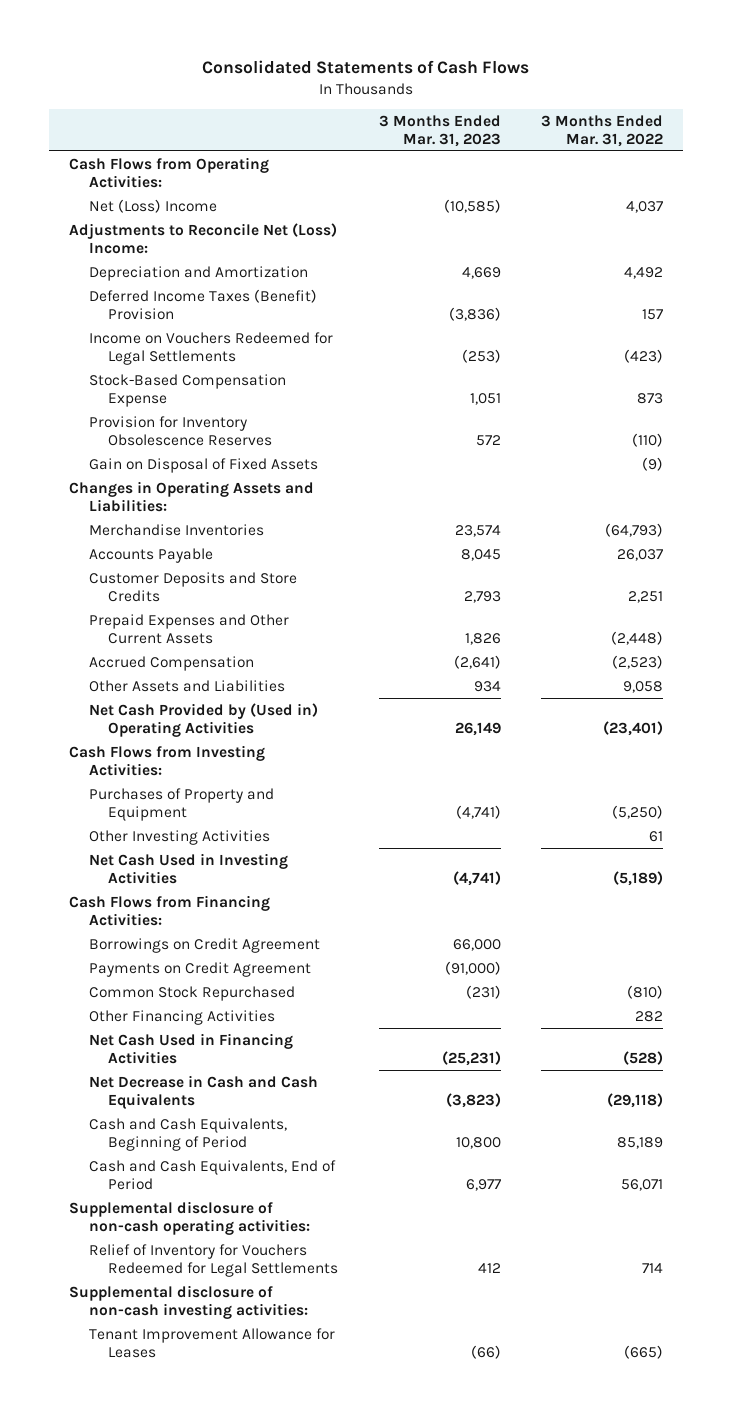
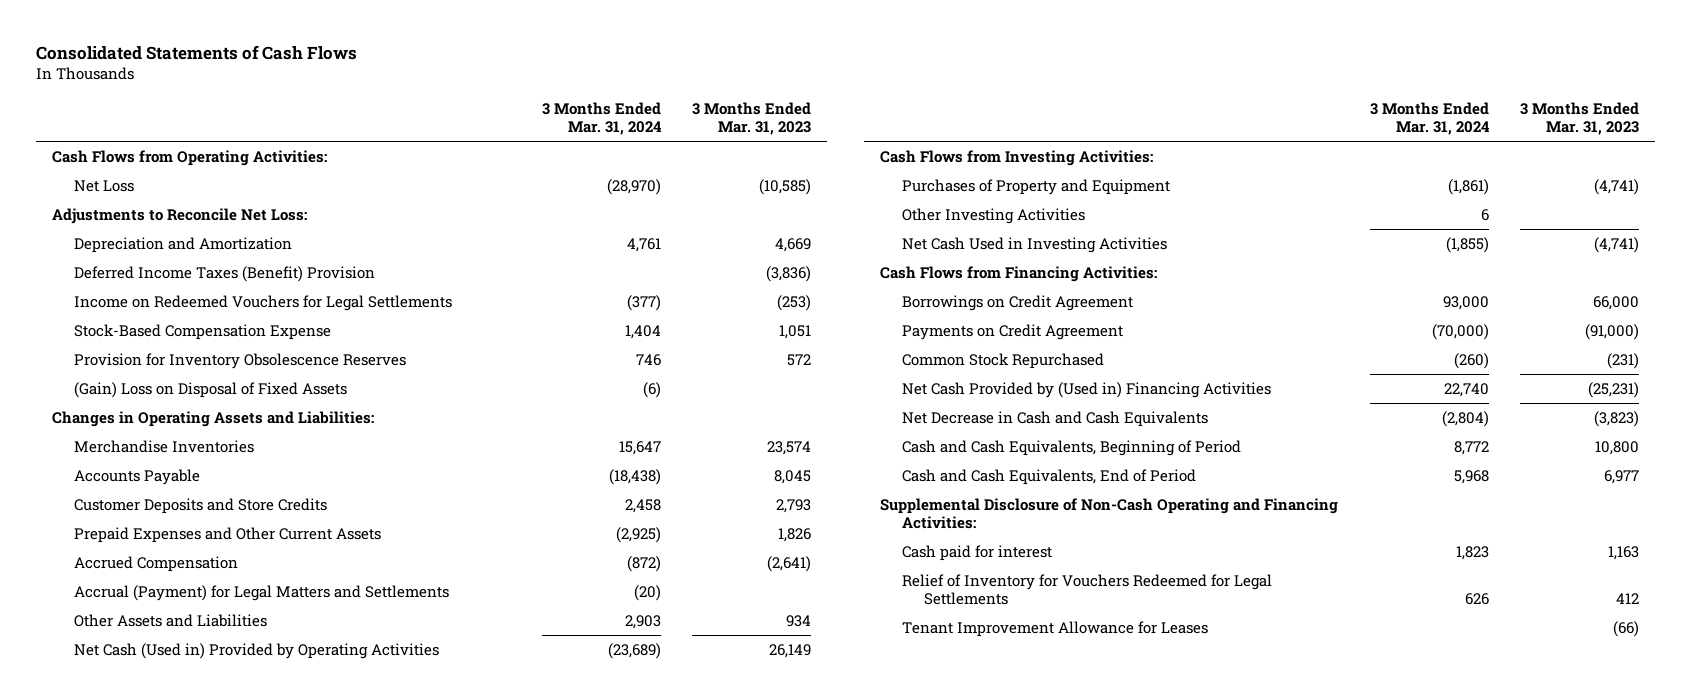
- | 3 Months Ended Mar. 31, 2023 | 3 Months Ended Mar. 31, 2022
+ | 3 Months Ended Mar. 31, 2024 | 3 Months Ended Mar. 31, 2023
- Net (Loss) Income | (10,585) | 4,037
- Adjustments to Reconcile Net (Loss) Income:
+ Net Loss | (28,970) | (10,585)
+ Adjustments to Reconcile Net Loss:
- Income on Vouchers Redeemed for Legal Settlements | (253) | (423)
+ Income on Redeemed Vouchers for Legal Settlements | (377) | (253)
- Gain on Disposal of Fixed Assets | | (9)
+ (Gain) Loss on Disposal of Fixed Assets | (6) |
+ Accrual (Payment) for Legal Matters and Settlements | (20) |
- Net Cash Provided by (Used in) Operating Activities | 26,149 | (23,401)
+ Net Cash (Used in) Provided by Operating Activities | (23,689) | 26,149
- Other Financing Activities | | 282
- Net Cash Used in Financing Activities | (25,231) | (528)
+ Net Cash Provided by (Used in) Financing Activities | 22,740 | (25,231)
- Supplemental disclosure of non-cash operating activities:
+ Supplemental Disclosure of Non-Cash Operating and Financing Activities:
+ Cash paid for interest | 1,823 | 1,163
- Supplemental disclosure of non-cash investing activities:

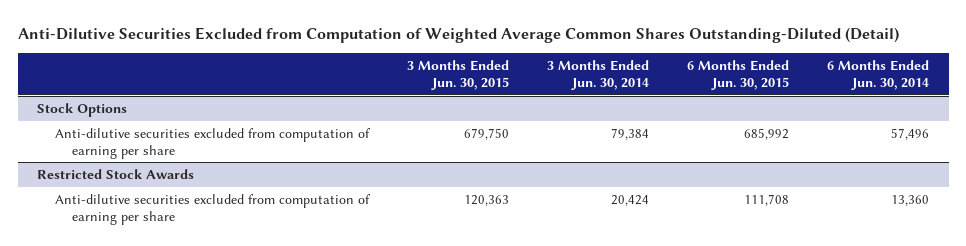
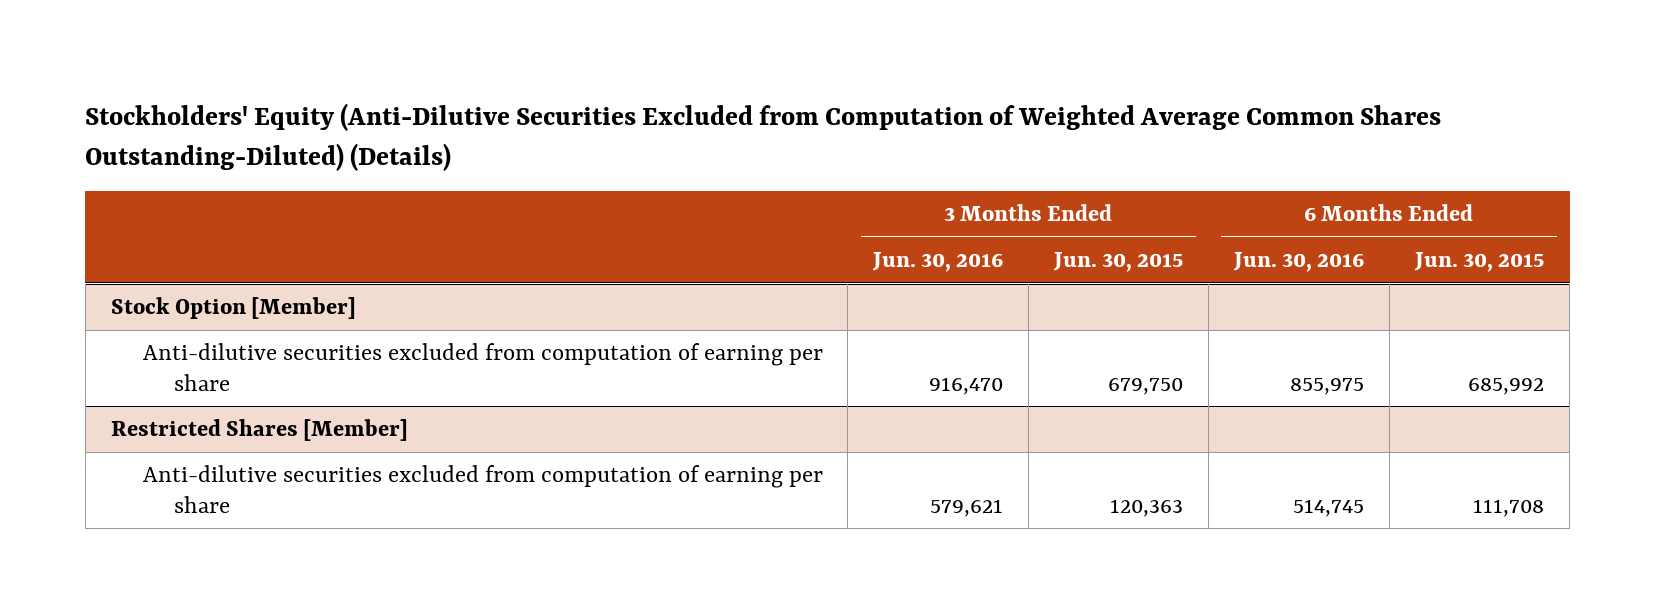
- Anti-Dilutive Securities Excluded from Computation of Weighted Average Common Shares Outstanding-Diluted (Detail)
+ Stockholders' Equity (Anti-Dilutive Securities Excluded from Computation of Weighted Average Common Shares Outstanding-Diluted) (Details)
- | 3 Months Ended Jun. 30, 2015 | 3 Months Ended Jun. 30, 2014 | 6 Months Ended Jun. 30, 2015 | 6 Months Ended Jun. 30, 2014
+ | 3 Months Ended Jun. 30, 2016 | 3 Months Ended Jun. 30, 2015 | 6 Months Ended Jun. 30, 2016 | 6 Months Ended Jun. 30, 2015
- Stock Options
+ Stock Option [Member]
- Restricted Stock Awards
+ Restricted Shares [Member]

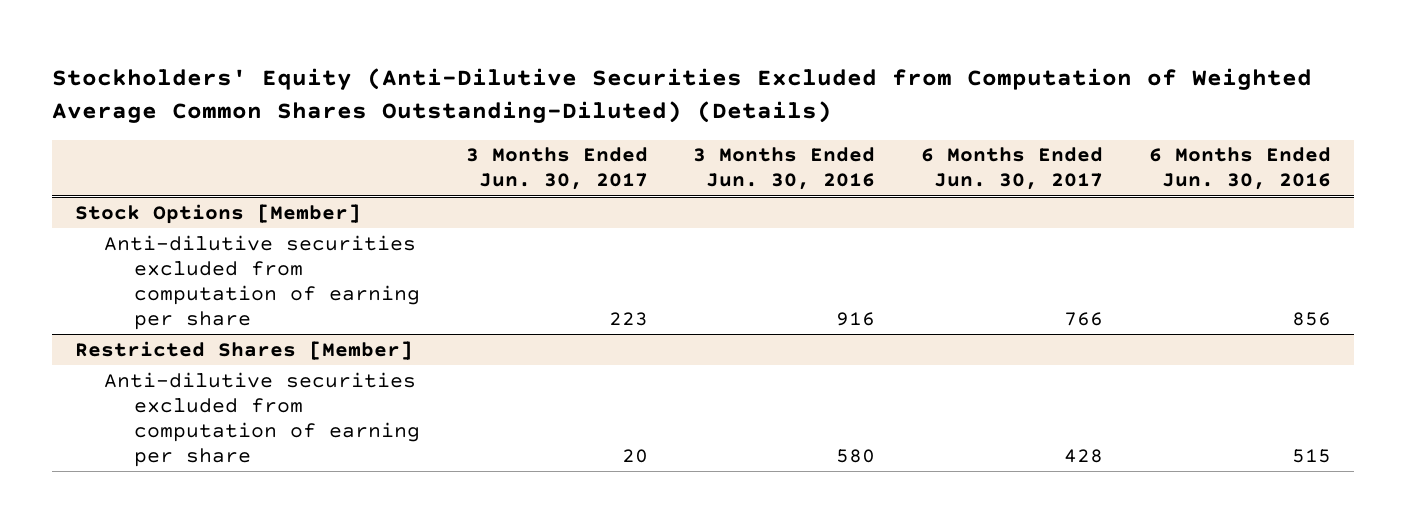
- | 3 Months Ended Jun. 30, 2016 | 3 Months Ended Jun. 30, 2015 | 6 Months Ended Jun. 30, 2016 | 6 Months Ended Jun. 30, 2015
+ | 3 Months Ended Jun. 30, 2017 | 3 Months Ended Jun. 30, 2016 | 6 Months Ended Jun. 30, 2017 | 6 Months Ended Jun. 30, 2016
- Stock Option [Member]
- Anti-dilutive securities excluded from computation of earning per share | 916,470 | 679,750 | 855,975 | 685,992
+ Stock Options [Member]
+ Anti-dilutive securities excluded from computation of earning per share | 223 | 916 | 766 | 856
@ Restricted Shares [Member]
- Anti-dilutive securities excluded from computation of earning per share | 579,621 | 120,363 | 514,745 | 111,708
+ Anti-dilutive securities excluded from computation of earning per share | 20 | 580 | 428 | 515

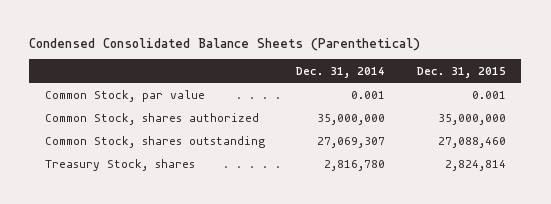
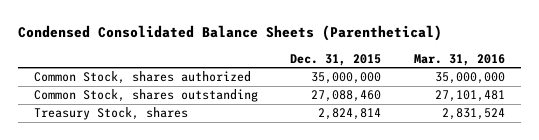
- | Dec. 31, 2014 | Dec. 31, 2015
+ | Dec. 31, 2015 | Mar. 31, 2016
- Common Stock, par value | 0.001 | 0.001

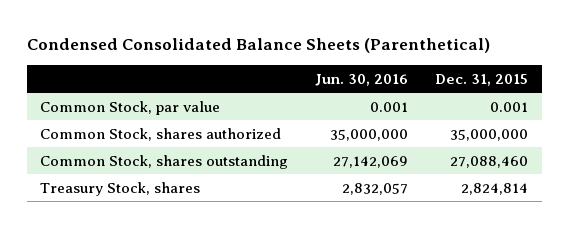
- | Dec. 31, 2015 | Mar. 31, 2016
+ | Jun. 30, 2016 | Dec. 31, 2015
+ Common Stock, par value | 0.001 | 0.001

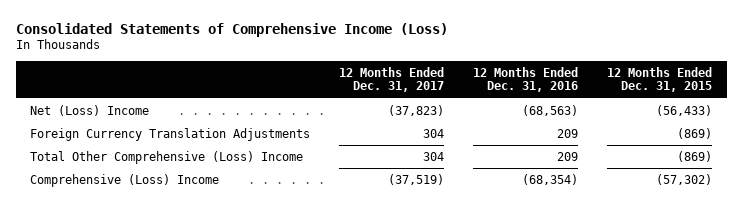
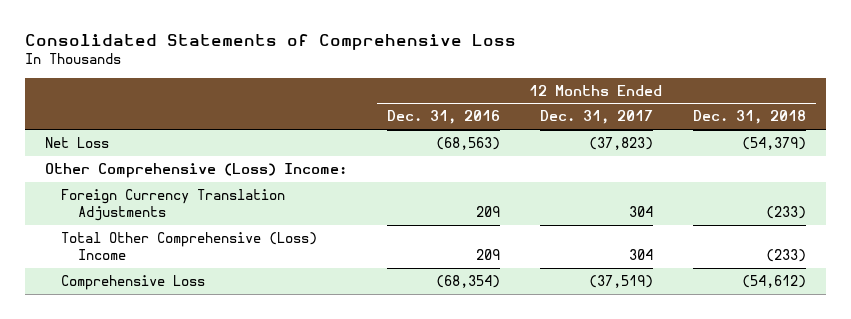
- Consolidated Statements of Comprehensive Income (Loss)
+ Consolidated Statements of Comprehensive Loss
- | 12 Months Ended Dec. 31, 2017 | 12 Months Ended Dec. 31, 2016 | 12 Months Ended Dec. 31, 2015
+ | 12 Months Ended Dec. 31, 2016 | 12 Months Ended Dec. 31, 2017 | 12 Months Ended Dec. 31, 2018
- Net (Loss) Income | (37,823) | (68,563) | (56,433)
+ Net Loss | (68,563) | (37,823) | (54,379)
+ Other Comprehensive (Loss) Income:
- Comprehensive (Loss) Income | (37,519) | (68,354) | (57,302)
+ Comprehensive Loss | (68,354) | (37,519) | (54,612)

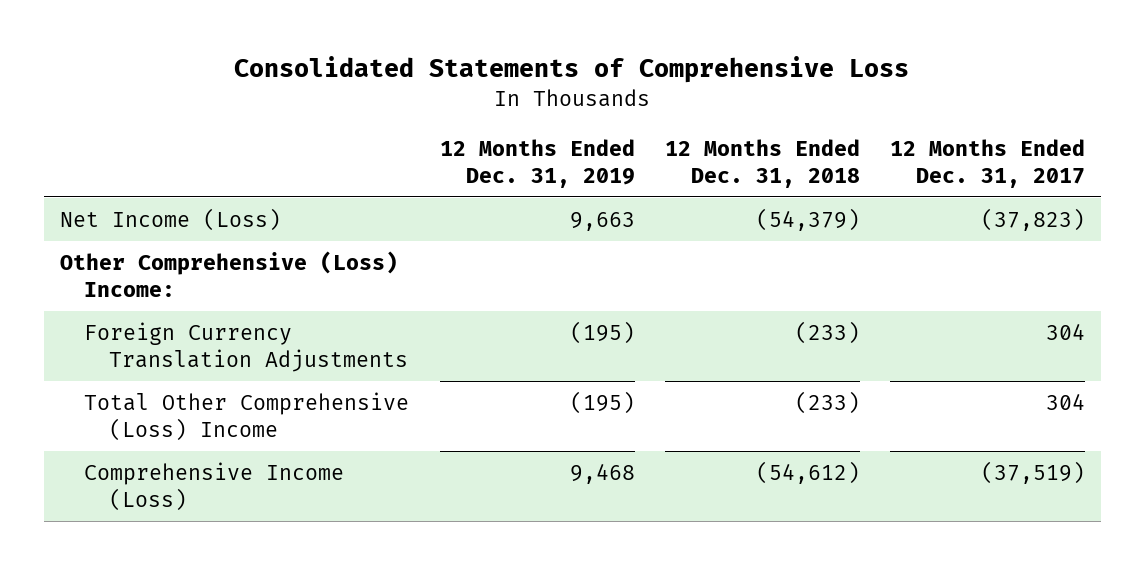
- | 12 Months Ended Dec. 31, 2016 | 12 Months Ended Dec. 31, 2017 | 12 Months Ended Dec. 31, 2018
+ | 12 Months Ended Dec. 31, 2019 | 12 Months Ended Dec. 31, 2018 | 12 Months Ended Dec. 31, 2017
- Net Loss | (68,563) | (37,823) | (54,379)
+ Net Income (Loss) | 9,663 | (54,379) | (37,823)
- Comprehensive Loss | (68,354) | (37,519) | (54,612)
+ Comprehensive Income (Loss) | 9,468 | (54,612) | (37,519)

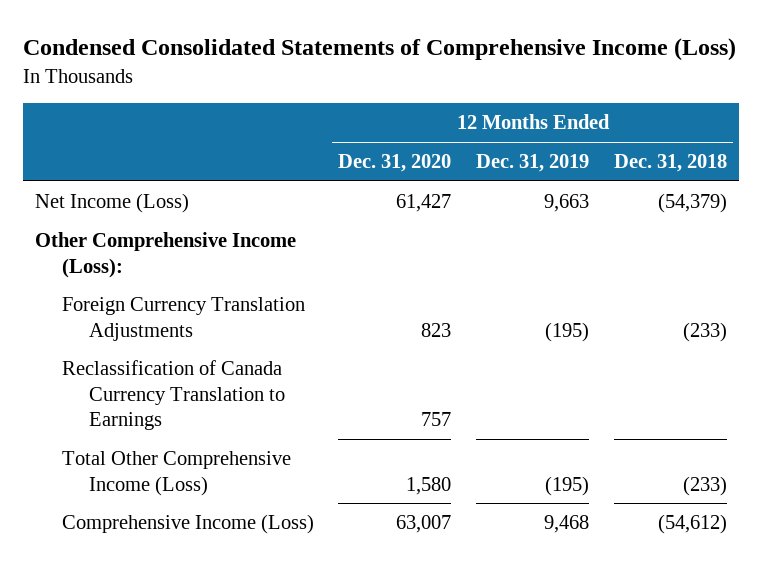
- Consolidated Statements of Comprehensive Loss
+ Condensed Consolidated Statements of Comprehensive Income (Loss)
- | 12 Months Ended Dec. 31, 2019 | 12 Months Ended Dec. 31, 2018 | 12 Months Ended Dec. 31, 2017
+ | 12 Months Ended Dec. 31, 2020 | 12 Months Ended Dec. 31, 2019 | 12 Months Ended Dec. 31, 2018
- Other Comprehensive (Loss) Income:
+ Other Comprehensive Income (Loss):
- Total Other Comprehensive (Loss) Income | (195) | (233) | 304
+ Reclassification of Canada Currency Translation to Earnings | 757 | |
+ Total Other Comprehensive Income (Loss) | 1,580 | (195) | (233)

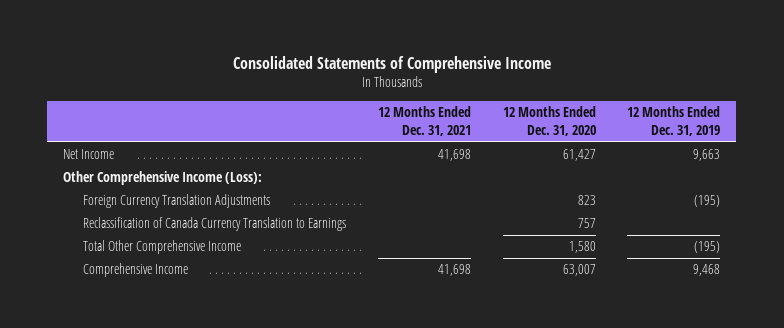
- Condensed Consolidated Statements of Comprehensive Income (Loss)
+ Consolidated Statements of Comprehensive Income
- | 12 Months Ended Dec. 31, 2020 | 12 Months Ended Dec. 31, 2019 | 12 Months Ended Dec. 31, 2018
+ | 12 Months Ended Dec. 31, 2021 | 12 Months Ended Dec. 31, 2020 | 12 Months Ended Dec. 31, 2019
- Net Income (Loss) | 61,427 | 9,663 | (54,379)
+ Net Income | 41,698 | 61,427 | 9,663
- Total Other Comprehensive Income (Loss) | 1,580 | (195) | (233)
- Comprehensive Income (Loss) | 63,007 | 9,468 | (54,612)
+ Total Other Comprehensive Income | | 1,580 | (195)
+ Comprehensive Income | 41,698 | 63,007 | 9,468

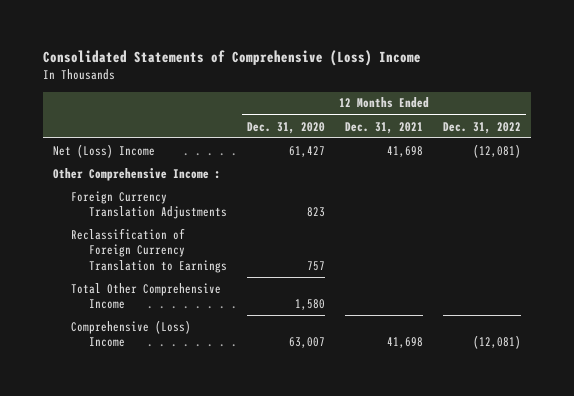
- Consolidated Statements of Comprehensive Income
+ Consolidated Statements of Comprehensive (Loss) Income
- | 12 Months Ended Dec. 31, 2021 | 12 Months Ended Dec. 31, 2020 | 12 Months Ended Dec. 31, 2019
+ | 12 Months Ended Dec. 31, 2020 | 12 Months Ended Dec. 31, 2021 | 12 Months Ended Dec. 31, 2022
- Net Income | 41,698 | 61,427 | 9,663
- Other Comprehensive Income (Loss):
+ Net (Loss) Income | 61,427 | 41,698 | (12,081)
+ Other Comprehensive Income :
- Reclassification of Canada Currency Translation to Earnings | | 757 |
+ Reclassification of Foreign Currency Translation to Earnings | 757 | |
- Comprehensive Income | 41,698 | 63,007 | 9,468
+ Comprehensive (Loss) Income | 63,007 | 41,698 | (12,081)

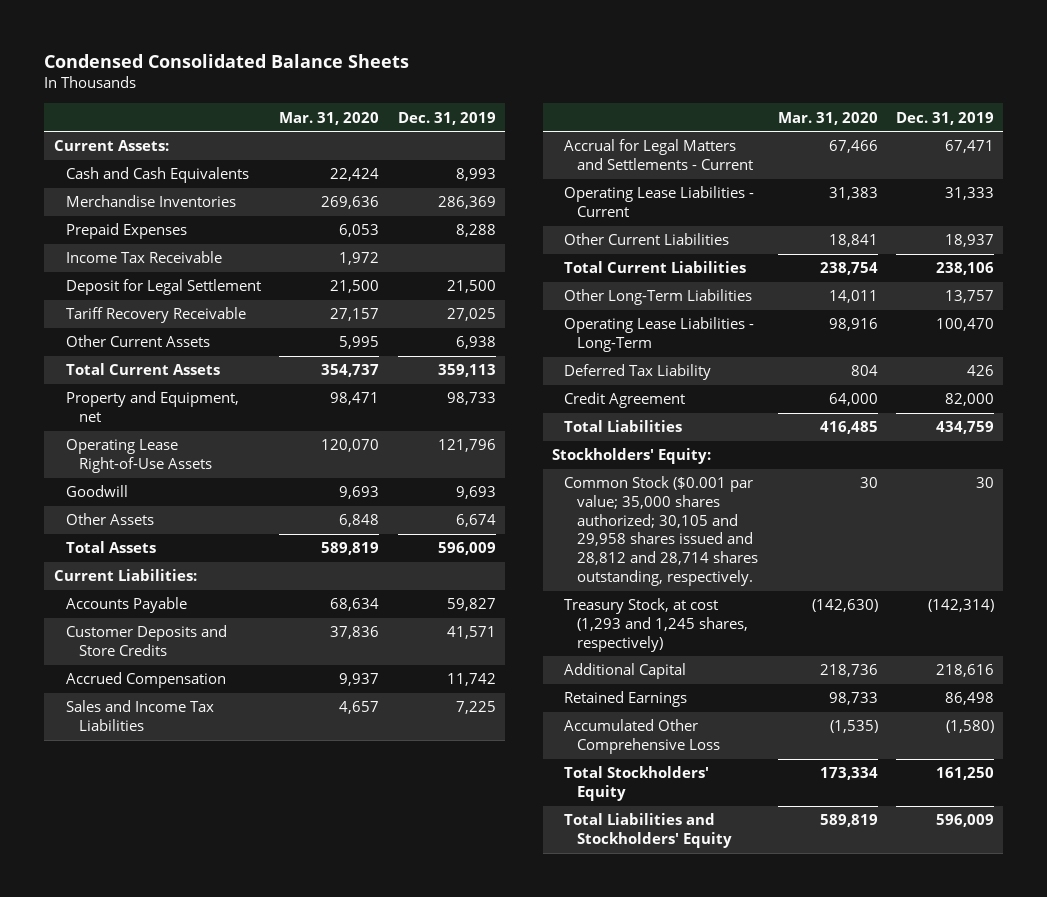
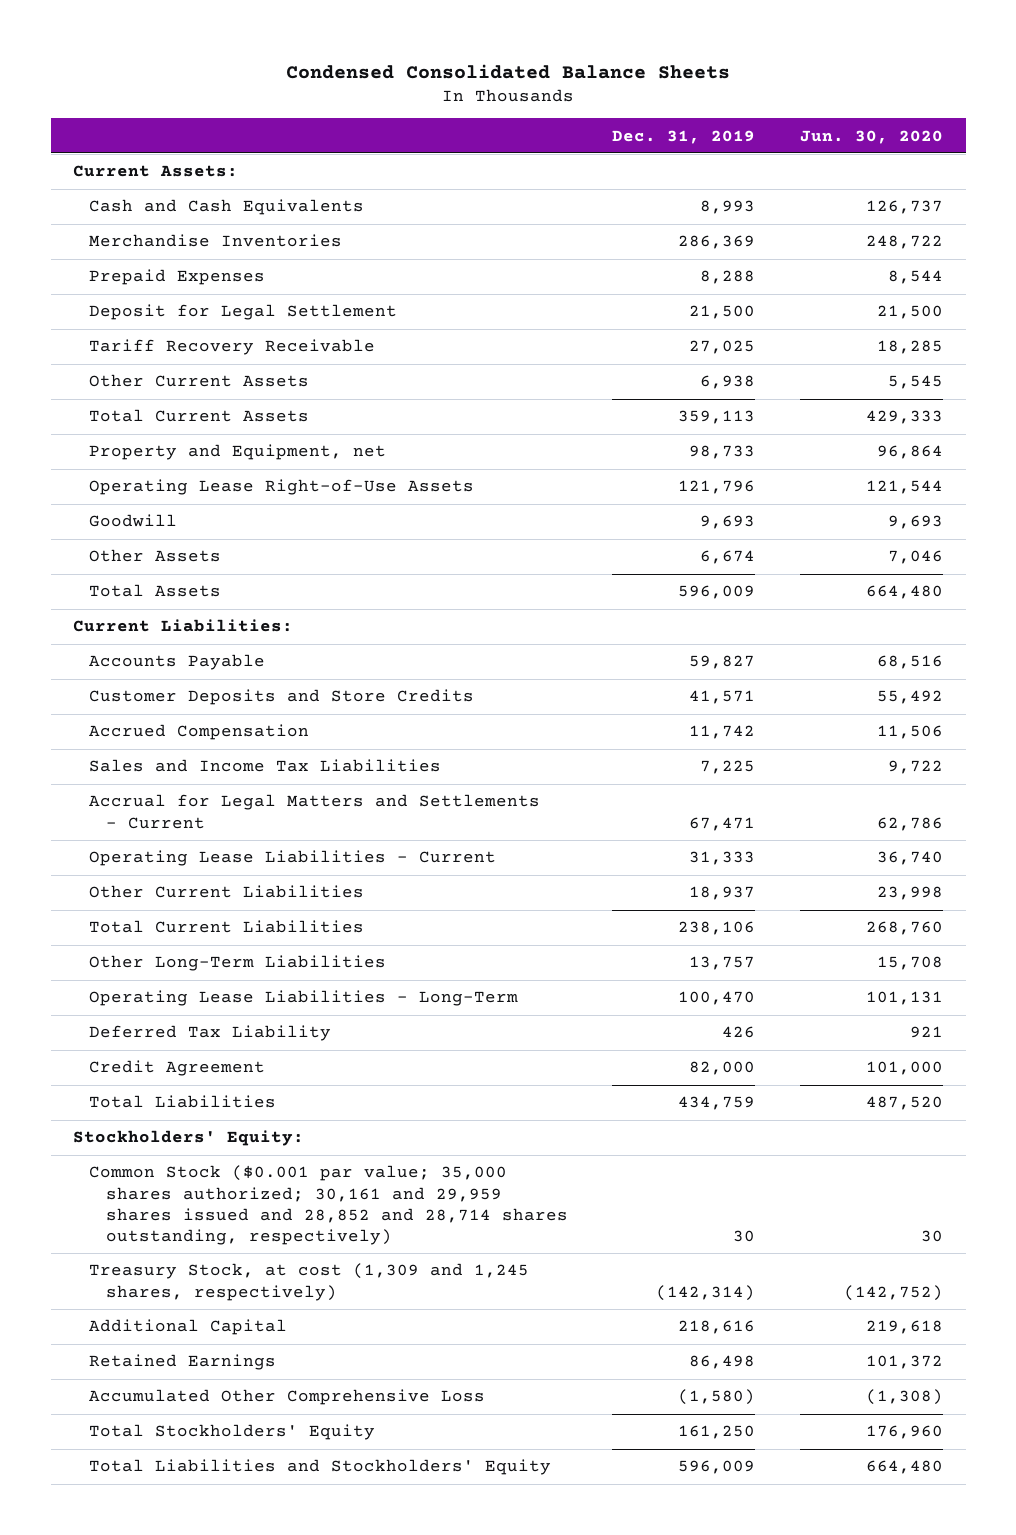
- | Mar. 31, 2020 | Dec. 31, 2019
+ | Dec. 31, 2019 | Jun. 30, 2020
- Income Tax Receivable | 1,972 |
- Common Stock ($0.001 par value; 35,000 shares authorized; 30,105 and 29,958 shares issued and 28,812 and 28,714 shares outstanding, respectively. | 30 | 30
- Treasury Stock, at cost (1,293 and 1,245 shares, respectively) | (142,630) | (142,314)
+ Common Stock ($0.001 par value; 35,000 shares authorized; 30,161 and 29,959 shares issued and 28,852 and 28,714 shares outstanding, respectively) | 30 | 30
+ Treasury Stock, at cost (1,309 and 1,245 shares, respectively) | (142,314) | (142,752)

